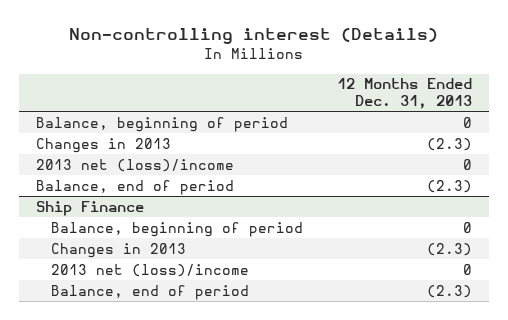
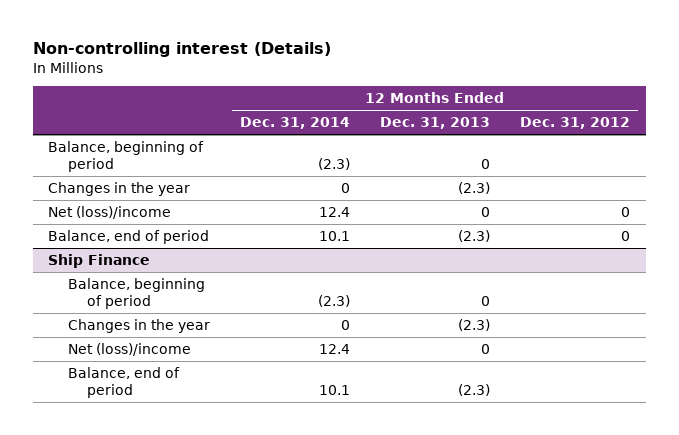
- | 12 Months Ended Dec. 31, 2013
+ | 12 Months Ended Dec. 31, 2014 | 12 Months Ended Dec. 31, 2013 | 12 Months Ended Dec. 31, 2012
- Changes in 2013 | (2.3)
- 2013 net (loss)/income | 0
+ Changes in the year | 0 | (2.3) |
+ Net (loss)/income | 12.4 | 0 | 0
@ Ship Finance
- Changes in 2013 | (2.3)
- 2013 net (loss)/income | 0
+ Changes in the year | 0 | (2.3) |
+ Net (loss)/income | 12.4 | 0 |

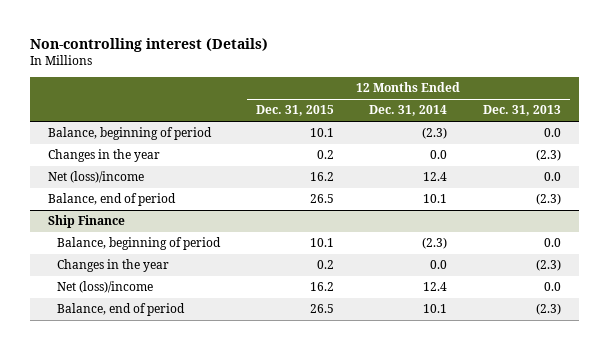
- | 12 Months Ended Dec. 31, 2014 | 12 Months Ended Dec. 31, 2013 | 12 Months Ended Dec. 31, 2012
+ | 12 Months Ended Dec. 31, 2015 | 12 Months Ended Dec. 31, 2014 | 12 Months Ended Dec. 31, 2013
- Balance, beginning of period | (2.3) | 0 |
- Changes in the year | 0 | (2.3) |
- Net (loss)/income | 12.4 | 0 | 0
+ Balance, beginning of period | 10.1 | (2.3) | 0.0
+ Changes in the year | 0.2 | 0.0 | (2.3)
+ Net (loss)/income | 16.2 | 12.4 | 0.0
@ Ship Finance
- Balance, beginning of period | (2.3) | 0 |
- Changes in the year | 0 | (2.3) |
- Net (loss)/income | 12.4 | 0 |
+ Balance, beginning of period | 10.1 | (2.3) | 0.0
+ Changes in the year | 0.2 | 0.0 | (2.3)
+ Net (loss)/income | 16.2 | 12.4 | 0.0

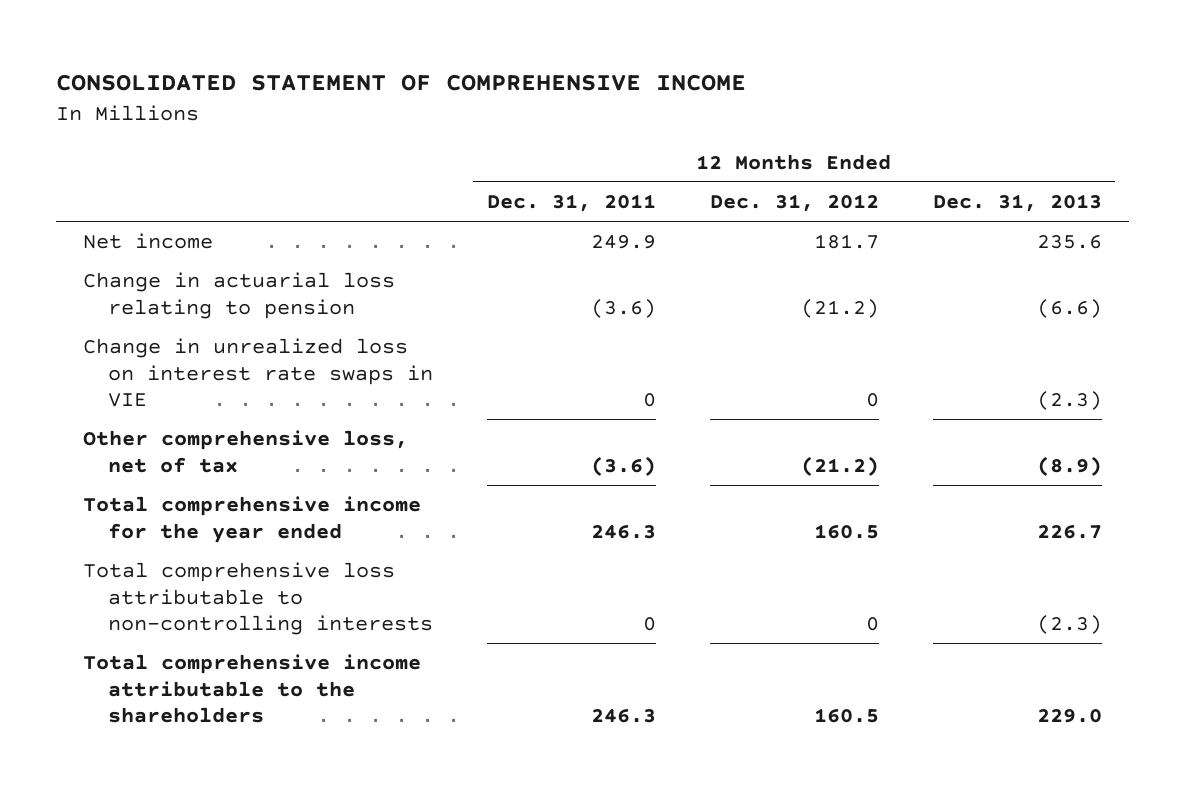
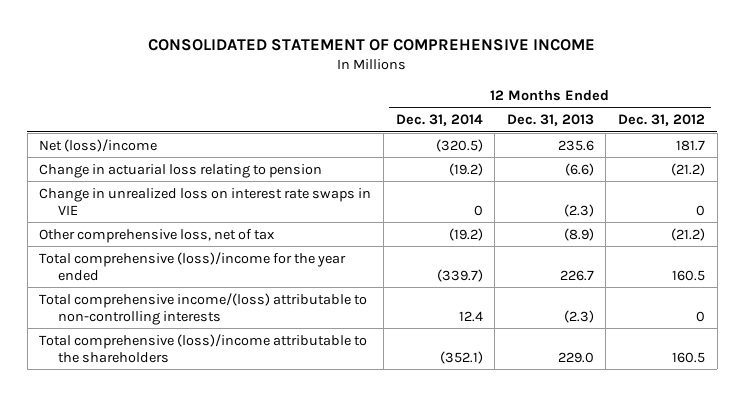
- | 12 Months Ended Dec. 31, 2011 | 12 Months Ended Dec. 31, 2012 | 12 Months Ended Dec. 31, 2013
+ | 12 Months Ended Dec. 31, 2014 | 12 Months Ended Dec. 31, 2013 | 12 Months Ended Dec. 31, 2012
- Net income | 249.9 | 181.7 | 235.6
+ Net (loss)/income | (320.5) | 235.6 | 181.7
- Total comprehensive income for the year ended | 246.3 | 160.5 | 226.7
- Total comprehensive loss attributable to non-controlling interests | 0 | 0 | (2.3)
- Total comprehensive income attributable to the shareholders | 246.3 | 160.5 | 229.0
+ Total comprehensive (loss)/income for the year ended | (339.7) | 226.7 | 160.5
+ Total comprehensive income/(loss) attributable to non-controlling interests | 12.4 | (2.3) | 0
+ Total comprehensive (loss)/income attributable to the shareholders | (352.1) | 229.0 | 160.5

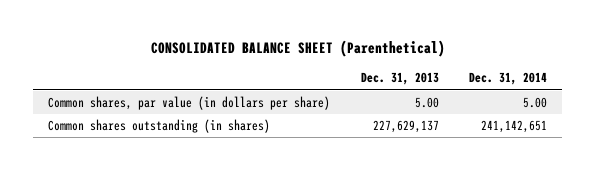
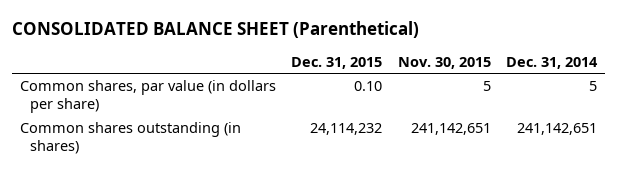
- | Dec. 31, 2013 | Dec. 31, 2014
+ | Dec. 31, 2015 | Nov. 30, 2015 | Dec. 31, 2014
- Common shares, par value (in dollars per share) | 5.00 | 5.00
+ Common shares, par value (in dollars per share) | 0.10 | 5 | 5

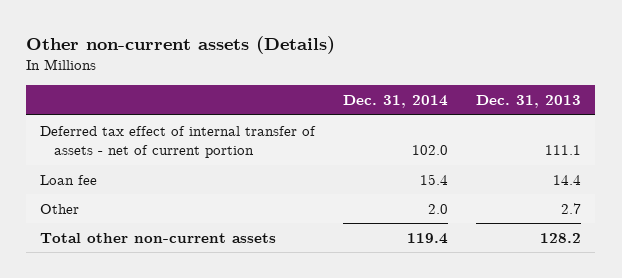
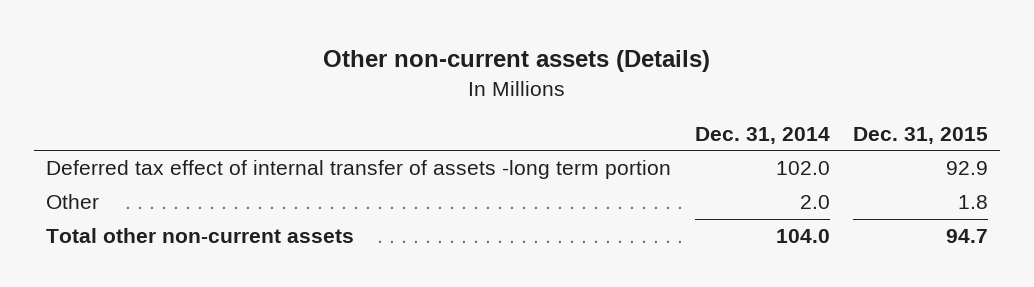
- | Dec. 31, 2014 | Dec. 31, 2013
+ | Dec. 31, 2014 | Dec. 31, 2015
- Deferred tax effect of internal transfer of assets - net of current portion | 102.0 | 111.1
- Loan fee | 15.4 | 14.4
+ Deferred tax effect of internal transfer of assets -long term portion | 102.0 | 92.9
- Total other non-current assets | 119.4 | 128.2
+ Total other non-current assets | 104.0 | 94.7

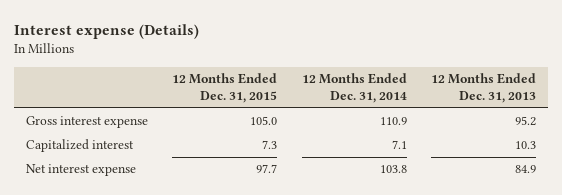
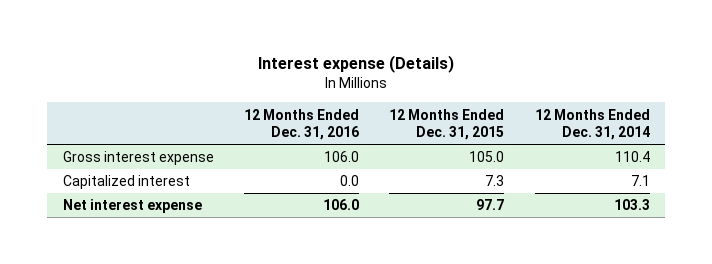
- | 12 Months Ended Dec. 31, 2015 | 12 Months Ended Dec. 31, 2014 | 12 Months Ended Dec. 31, 2013
+ | 12 Months Ended Dec. 31, 2016 | 12 Months Ended Dec. 31, 2015 | 12 Months Ended Dec. 31, 2014
- Gross interest expense | 105.0 | 110.9 | 95.2
+ Gross interest expense | 106.0 | 105.0 | 110.4
- Net interest expense | 97.7 | 103.8 | 84.9
+ Net interest expense | 106.0 | 97.7 | 103.3

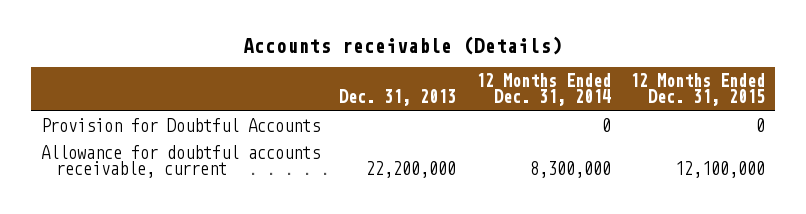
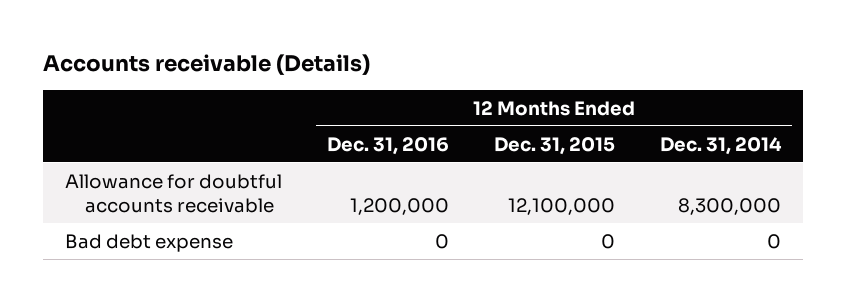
- | Dec. 31, 2013 | 12 Months Ended Dec. 31, 2014 | 12 Months Ended Dec. 31, 2015
+ | 12 Months Ended Dec. 31, 2016 | 12 Months Ended Dec. 31, 2015 | 12 Months Ended Dec. 31, 2014
- Provision for Doubtful Accounts | | 0 | 0
- Allowance for doubtful accounts receivable, current | 22,200,000 | 8,300,000 | 12,100,000
+ Allowance for doubtful accounts receivable | 1,200,000 | 12,100,000 | 8,300,000
+ Bad debt expense | 0 | 0 | 0

